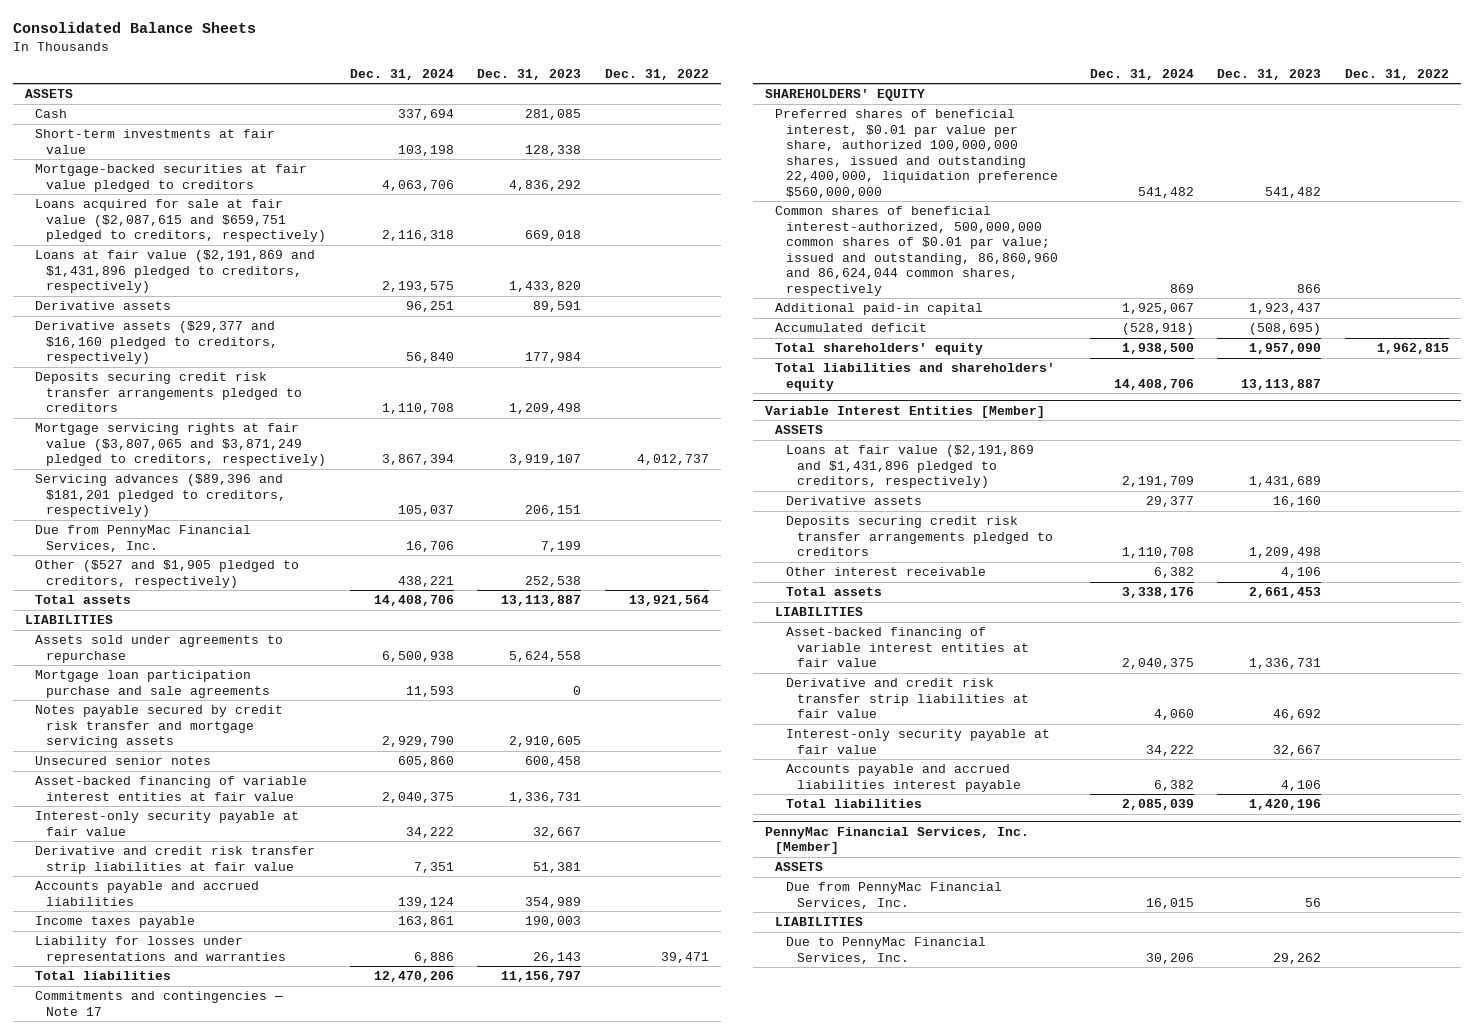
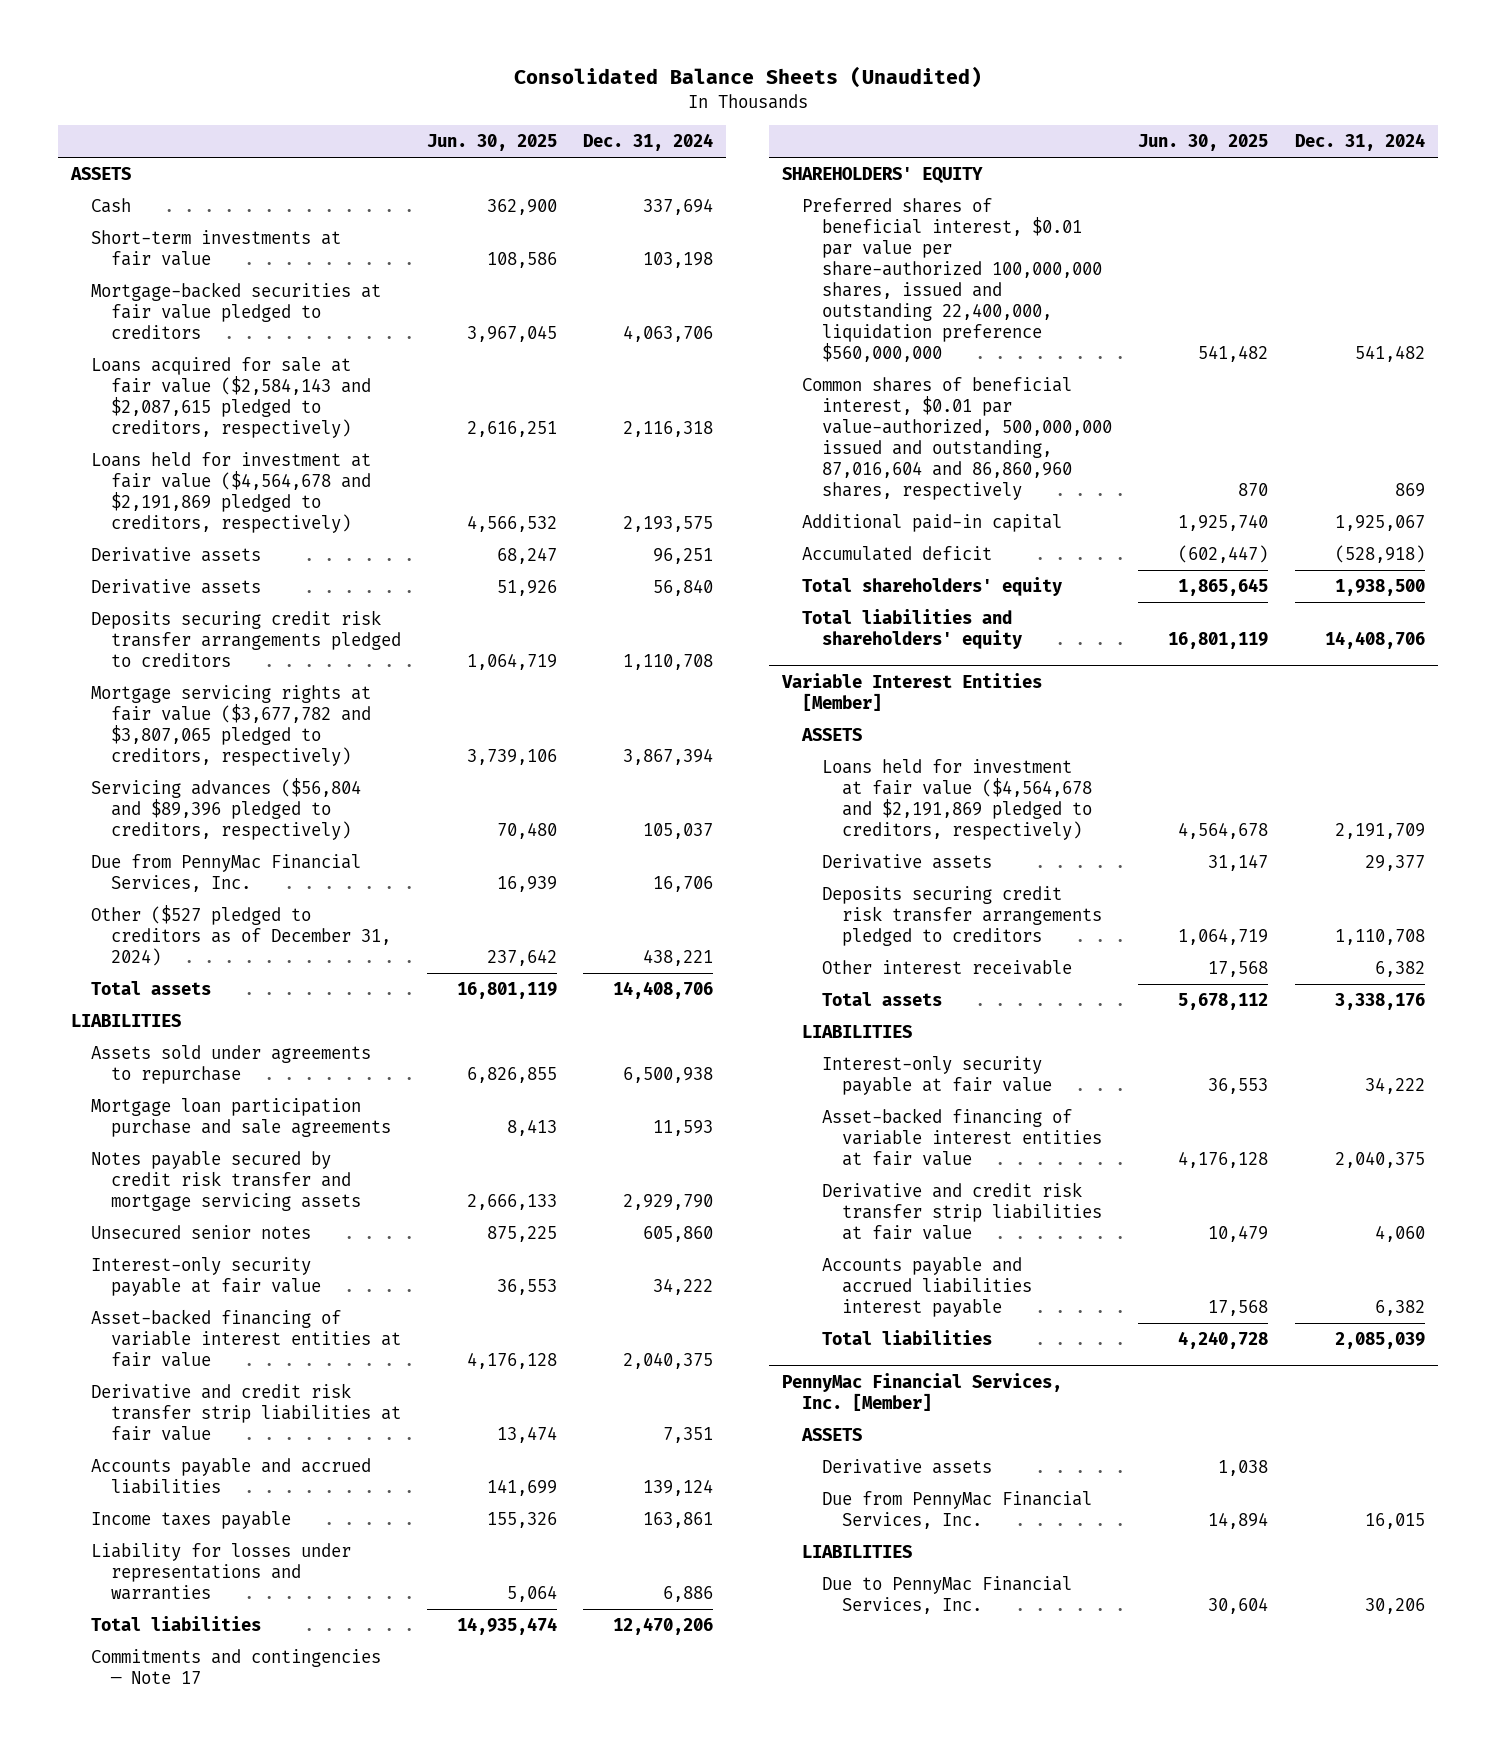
- Consolidated Balance Sheets
+ Consolidated Balance Sheets (Unaudited)
- | Dec. 31, 2024 | Dec. 31, 2023 | Dec. 31, 2022
+ | Jun. 30, 2025 | Dec. 31, 2024
- Loans acquired for sale at fair value ($2,087,615 and $659,751 pledged to creditors, respectively) | 2,116,318 | 669,018 |
- Loans at fair value ($2,191,869 and $1,431,896 pledged to creditors, respectively) | 2,193,575 | 1,433,820 |
+ Loans acquired for sale at fair value ($2,584,143 and $2,087,615 pledged to creditors, respectively) | 2,616,251 | 2,116,318
+ Loans held for investment at fair value ($4,564,678 and $2,191,869 pledged to creditors, respectively) | 4,566,532 | 2,193,575
- Derivative assets ($29,377 and $16,160 pledged to creditors, respectively) | 56,840 | 177,984 |
+ Derivative assets | 51,926 | 56,840
- Mortgage servicing rights at fair value ($3,807,065 and $3,871,249 pledged to creditors, respectively) | 3,867,394 | 3,919,107 | 4,012,737
- Servicing advances ($89,396 and $181,201 pledged to creditors, respectively) | 105,037 | 206,151 |
+ Mortgage servicing rights at fair value ($3,677,782 and $3,807,065 pledged to creditors, respectively) | 3,739,106 | 3,867,394
+ Servicing advances ($56,804 and $89,396 pledged to creditors, respectively) | 70,480 | 105,037
- Other ($527 and $1,905 pledged to creditors, respectively) | 438,221 | 252,538 |
+ Other ($527 pledged to creditors as of December 31, 2024) | 237,642 | 438,221
moved down: Asset-backed financing of variable interest entities at fair value | 4,176,128 | 2,040,375
- Preferred shares of beneficial interest, $0.01 par value per share, authorized 100,000,000 shares, issued and outstanding 22,400,000, liquidation preference $560,000,000 | 541,482 | 541,482 |
- Common shares of beneficial interest-authorized, 500,000,000 common shares of $0.01 par value; issued and outstanding, 86,860,960 and 86,624,044 common shares, respectively | 869 | 866 |
+ Preferred shares of beneficial interest, $0.01 par value per share-authorized 100,000,000 shares, issued and outstanding 22,400,000, liquidation preference $560,000,000 | 541,482 | 541,482
+ Common shares of beneficial interest, $0.01 par value-authorized, 500,000,000 issued and outstanding, 87,016,604 and 86,860,960 shares, respectively | 870 | 869
@ Variable Interest Entities [Member]
- Loans at fair value ($2,191,869 and $1,431,896 pledged to creditors, respectively) | 2,191,709 | 1,431,689 |
+ Loans held for investment at fair value ($4,564,678 and $2,191,869 pledged to creditors, respectively) | 4,564,678 | 2,191,709
moved up: Interest-only security payable at fair value | 36,553 | 34,222
@ PennyMac Financial Services, Inc. [Member]
+ Derivative assets | 1,038 |

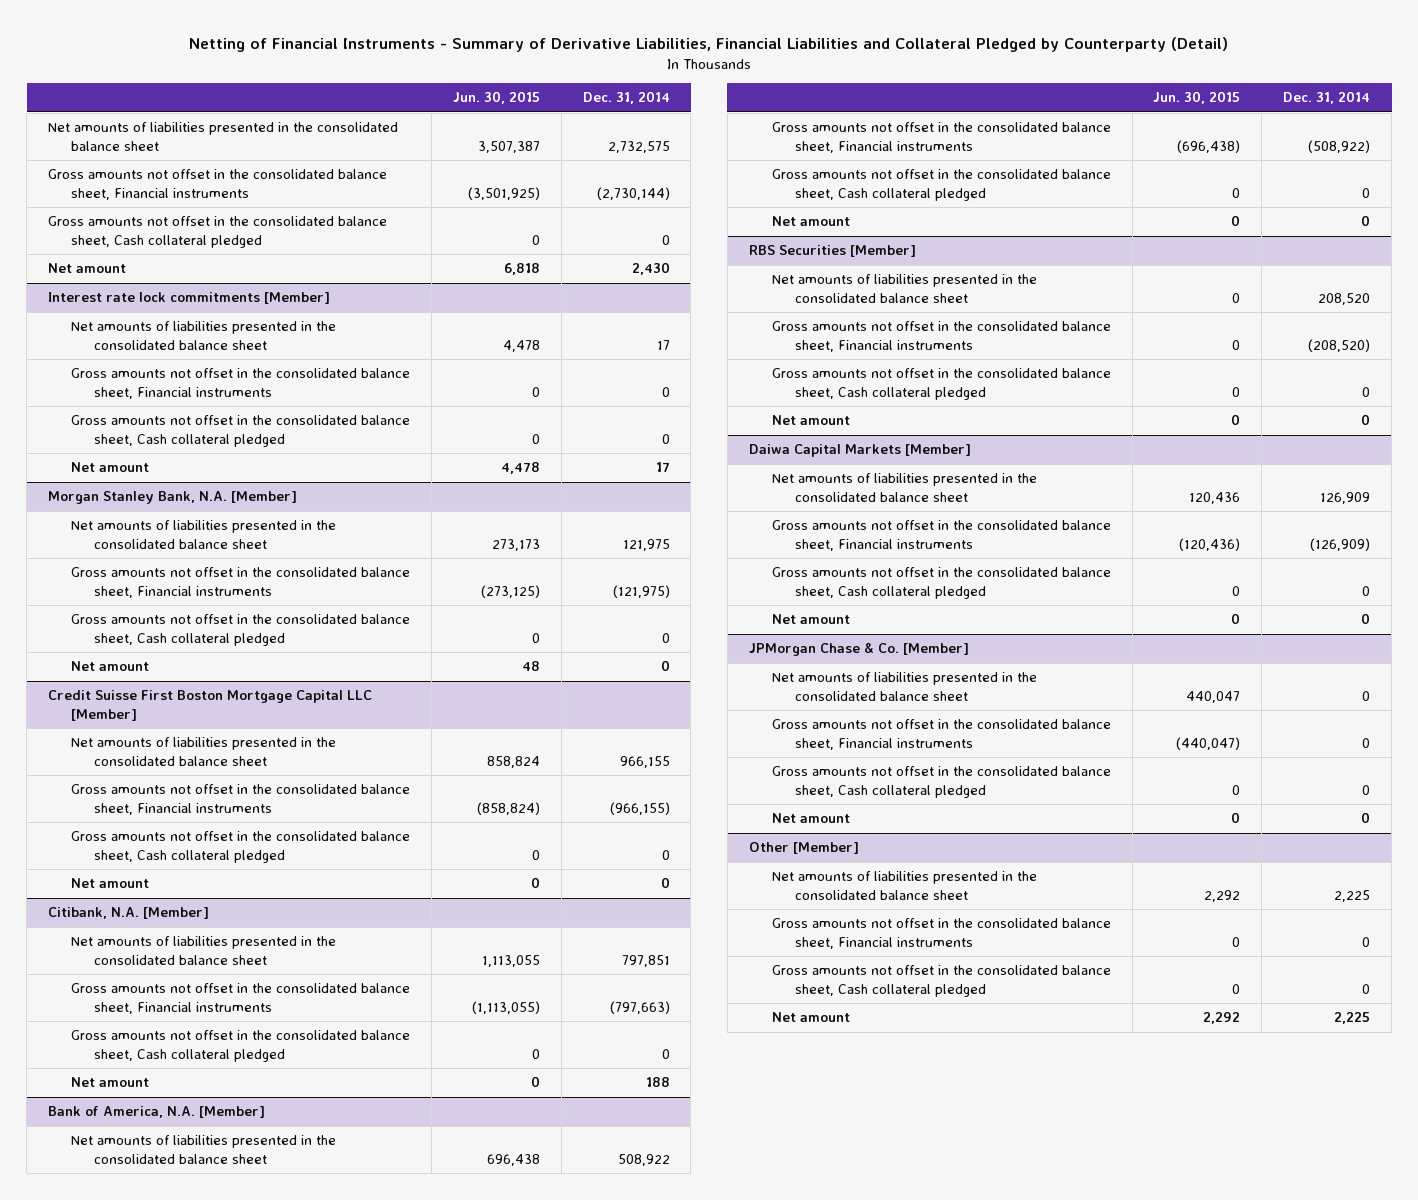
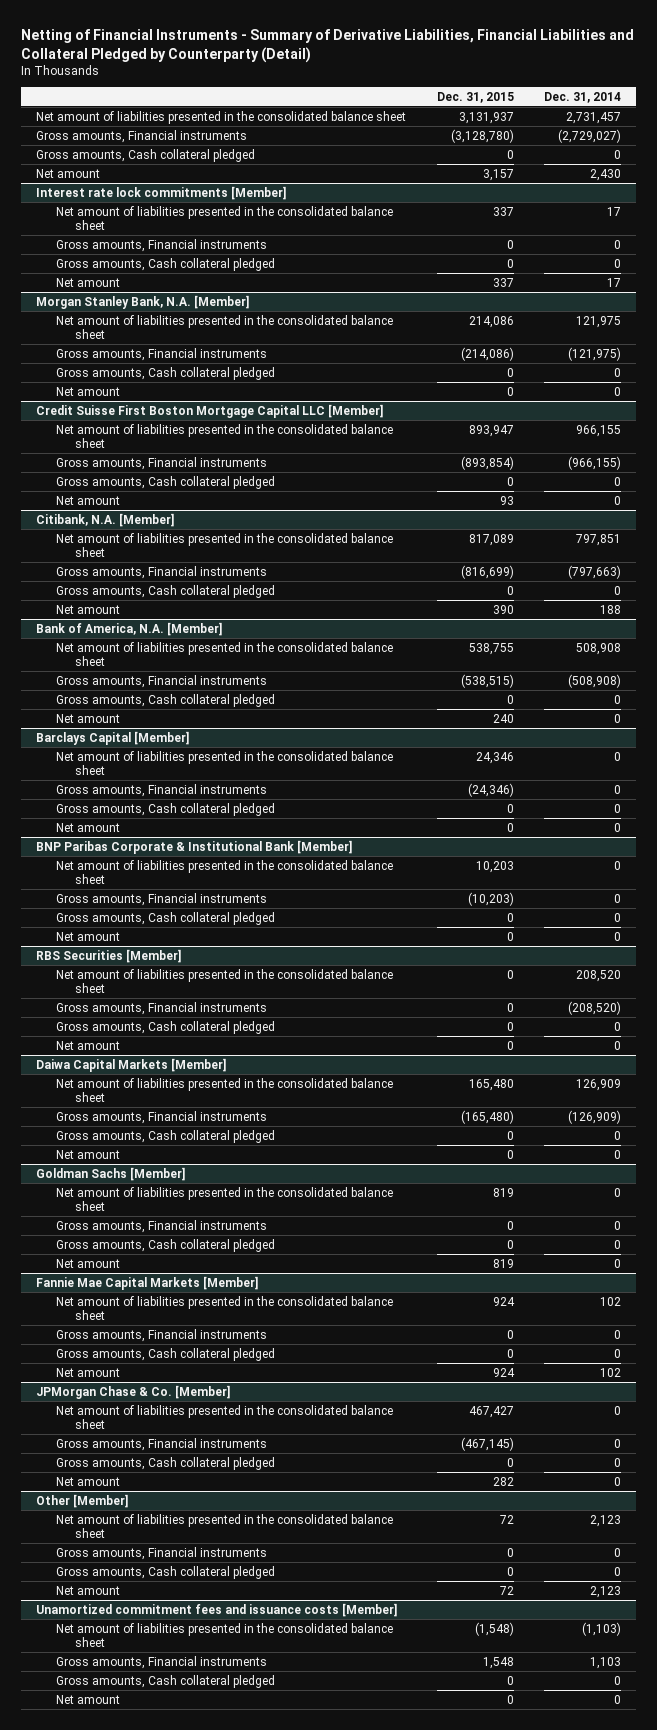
- | Jun. 30, 2015 | Dec. 31, 2014
+ | Dec. 31, 2015 | Dec. 31, 2014
- Net amounts of liabilities presented in the consolidated balance sheet | 3,507,387 | 2,732,575
- Gross amounts not offset in the consolidated balance sheet, Financial instruments | (3,501,925) | (2,730,144)
- Gross amounts not offset in the consolidated balance sheet, Cash collateral pledged | 0 | 0
+ Net amount of liabilities presented in the consolidated balance sheet | 3,131,937 | 2,731,457
+ Gross amounts, Financial instruments | (3,128,780) | (2,729,027)
+ Gross amounts, Cash collateral pledged | 0 | 0
@ Interest rate lock commitments [Member]
- Net amounts of liabilities presented in the consolidated balance sheet | 4,478 | 17
- Gross amounts not offset in the consolidated balance sheet, Financial instruments | 0 | 0
- Gross amounts not offset in the consolidated balance sheet, Cash collateral pledged | 0 | 0
+ Net amount of liabilities presented in the consolidated balance sheet | 337 | 17
+ Gross amounts, Financial instruments | 0 | 0
+ Gross amounts, Cash collateral pledged | 0 | 0
@ Morgan Stanley Bank, N.A. [Member]
- Net amounts of liabilities presented in the consolidated balance sheet | 273,173 | 121,975
- Gross amounts not offset in the consolidated balance sheet, Financial instruments | (273,125) | (121,975)
- Gross amounts not offset in the consolidated balance sheet, Cash collateral pledged | 0 | 0
+ Net amount of liabilities presented in the consolidated balance sheet | 214,086 | 121,975
+ Gross amounts, Financial instruments | (214,086) | (121,975)
+ Gross amounts, Cash collateral pledged | 0 | 0
@ Credit Suisse First Boston Mortgage Capital LLC [Member]
- Net amounts of liabilities presented in the consolidated balance sheet | 858,824 | 966,155
- Gross amounts not offset in the consolidated balance sheet, Financial instruments | (858,824) | (966,155)
- Gross amounts not offset in the consolidated balance sheet, Cash collateral pledged | 0 | 0
+ Net amount of liabilities presented in the consolidated balance sheet | 893,947 | 966,155
+ Gross amounts, Financial instruments | (893,854) | (966,155)
+ Gross amounts, Cash collateral pledged | 0 | 0
@ Citibank, N.A. [Member]
- Net amounts of liabilities presented in the consolidated balance sheet | 1,113,055 | 797,851
- Gross amounts not offset in the consolidated balance sheet, Financial instruments | (1,113,055) | (797,663)
- Gross amounts not offset in the consolidated balance sheet, Cash collateral pledged | 0 | 0
+ Net amount of liabilities presented in the consolidated balance sheet | 817,089 | 797,851
+ Gross amounts, Financial instruments | (816,699) | (797,663)
+ Gross amounts, Cash collateral pledged | 0 | 0
@ Bank of America, N.A. [Member]
- Net amounts of liabilities presented in the consolidated balance sheet | 696,438 | 508,922
- Gross amounts not offset in the consolidated balance sheet, Financial instruments | (696,438) | (508,922)
- Gross amounts not offset in the consolidated balance sheet, Cash collateral pledged | 0 | 0
+ Net amount of liabilities presented in the consolidated balance sheet | 538,755 | 508,908
+ Gross amounts, Financial instruments | (538,515) | (508,908)
+ Gross amounts, Cash collateral pledged | 0 | 0
+ Barclays Capital [Member]
+ Net amount of liabilities presented in the consolidated balance sheet | 24,346 | 0
+ Gross amounts, Financial instruments | (24,346) | 0
+ Gross amounts, Cash collateral pledged | 0 | 0
+ Net amount | 0 | 0
+ BNP Paribas Corporate & Institutional Bank [Member]
+ Net amount of liabilities presented in the consolidated balance sheet | 10,203 | 0
+ Gross amounts, Financial instruments | (10,203) | 0
+ Gross amounts, Cash collateral pledged | 0 | 0
+ Net amount | 0 | 0
@ RBS Securities [Member]
- Net amounts of liabilities presented in the consolidated balance sheet | 0 | 208,520
- Gross amounts not offset in the consolidated balance sheet, Financial instruments | 0 | (208,520)
- Gross amounts not offset in the consolidated balance sheet, Cash collateral pledged | 0 | 0
+ Net amount of liabilities presented in the consolidated balance sheet | 0 | 208,520
+ Gross amounts, Financial instruments | 0 | (208,520)
+ Gross amounts, Cash collateral pledged | 0 | 0
@ Daiwa Capital Markets [Member]
- Net amounts of liabilities presented in the consolidated balance sheet | 120,436 | 126,909
- Gross amounts not offset in the consolidated balance sheet, Financial instruments | (120,436) | (126,909)
- Gross amounts not offset in the consolidated balance sheet, Cash collateral pledged | 0 | 0
+ Net amount of liabilities presented in the consolidated balance sheet | 165,480 | 126,909
+ Gross amounts, Financial instruments | (165,480) | (126,909)
+ Gross amounts, Cash collateral pledged | 0 | 0
+ Goldman Sachs [Member]
+ Net amount of liabilities presented in the consolidated balance sheet | 819 | 0
+ Gross amounts, Financial instruments | 0 | 0
+ Gross amounts, Cash collateral pledged | 0 | 0
+ Net amount | 819 | 0
+ Fannie Mae Capital Markets [Member]
+ Net amount of liabilities presented in the consolidated balance sheet | 924 | 102
+ Gross amounts, Financial instruments | 0 | 0
+ Gross amounts, Cash collateral pledged | 0 | 0
+ Net amount | 924 | 102
@ JPMorgan Chase & Co. [Member]
- Net amounts of liabilities presented in the consolidated balance sheet | 440,047 | 0
- Gross amounts not offset in the consolidated balance sheet, Financial instruments | (440,047) | 0
- Gross amounts not offset in the consolidated balance sheet, Cash collateral pledged | 0 | 0
+ Net amount of liabilities presented in the consolidated balance sheet | 467,427 | 0
+ Gross amounts, Financial instruments | (467,145) | 0
+ Gross amounts, Cash collateral pledged | 0 | 0
@ Other [Member]
- Net amounts of liabilities presented in the consolidated balance sheet | 2,292 | 2,225
- Gross amounts not offset in the consolidated balance sheet, Financial instruments | 0 | 0
- Gross amounts not offset in the consolidated balance sheet, Cash collateral pledged | 0 | 0
- Net amount | 2,292 | 2,225
+ Net amount of liabilities presented in the consolidated balance sheet | 72 | 2,123
+ Gross amounts, Financial instruments | 0 | 0
+ Gross amounts, Cash collateral pledged | 0 | 0
+ Net amount | 72 | 2,123
+ Unamortized commitment fees and issuance costs [Member]
+ Net amount of liabilities presented in the consolidated balance sheet | (1,548) | (1,103)
+ Gross amounts, Financial instruments | 1,548 | 1,103
+ Gross amounts, Cash collateral pledged | 0 | 0
+ Net amount | 0 | 0

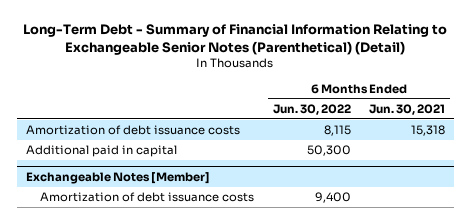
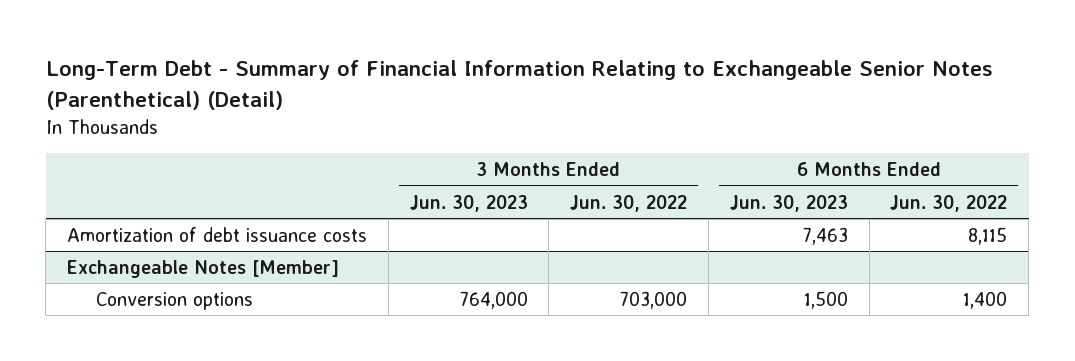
- | 6 Months Ended Jun. 30, 2022 | 6 Months Ended Jun. 30, 2021
+ | 3 Months Ended Jun. 30, 2023 | 3 Months Ended Jun. 30, 2022 | 6 Months Ended Jun. 30, 2023 | 6 Months Ended Jun. 30, 2022
- Additional paid in capital | 50,300 |
@ Exchangeable Notes [Member]
- Amortization of debt issuance costs | 9,400 |
+ Conversion options | 764,000 | 703,000 | 1,500 | 1,400

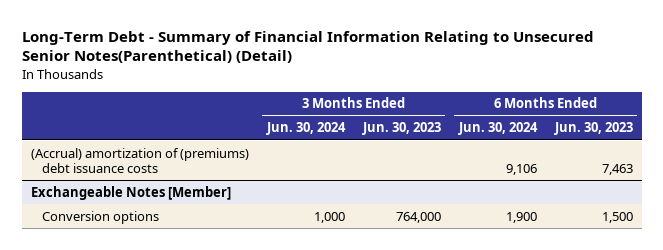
- Long-Term Debt - Summary of Financial Information Relating to Exchangeable Senior Notes (Parenthetical) (Detail)
+ Long-Term Debt - Summary of Financial Information Relating to Unsecured Senior Notes(Parenthetical) (Detail)
- | 3 Months Ended Jun. 30, 2023 | 3 Months Ended Jun. 30, 2022 | 6 Months Ended Jun. 30, 2023 | 6 Months Ended Jun. 30, 2022
+ | 3 Months Ended Jun. 30, 2024 | 3 Months Ended Jun. 30, 2023 | 6 Months Ended Jun. 30, 2024 | 6 Months Ended Jun. 30, 2023
- Amortization of debt issuance costs | | | 7,463 | 8,115
+ (Accrual) amortization of (premiums) debt issuance costs | | | 9,106 | 7,463

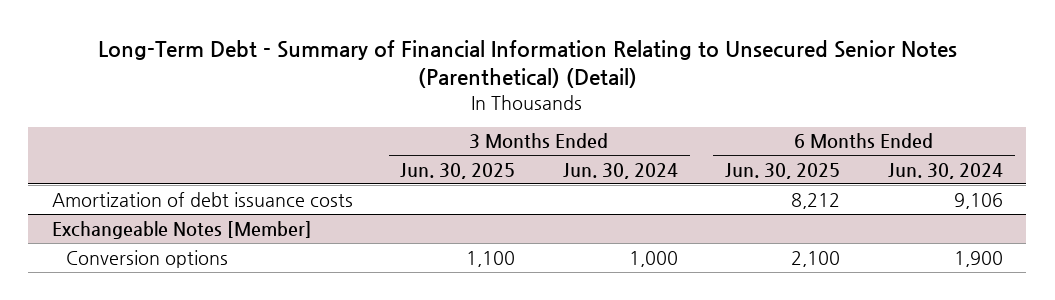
- Long-Term Debt - Summary of Financial Information Relating to Unsecured Senior Notes(Parenthetical) (Detail)
+ Long-Term Debt - Summary of Financial Information Relating to Unsecured Senior Notes (Parenthetical) (Detail)
- | 3 Months Ended Jun. 30, 2024 | 3 Months Ended Jun. 30, 2023 | 6 Months Ended Jun. 30, 2024 | 6 Months Ended Jun. 30, 2023
+ | 3 Months Ended Jun. 30, 2025 | 3 Months Ended Jun. 30, 2024 | 6 Months Ended Jun. 30, 2025 | 6 Months Ended Jun. 30, 2024
- (Accrual) amortization of (premiums) debt issuance costs | | | 9,106 | 7,463
+ Amortization of debt issuance costs | | | 8,212 | 9,106

